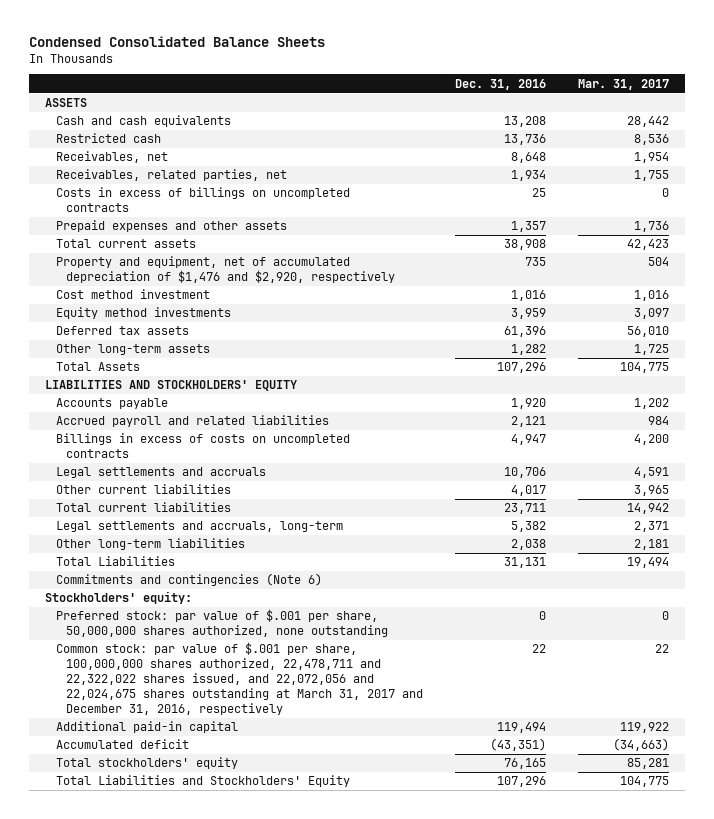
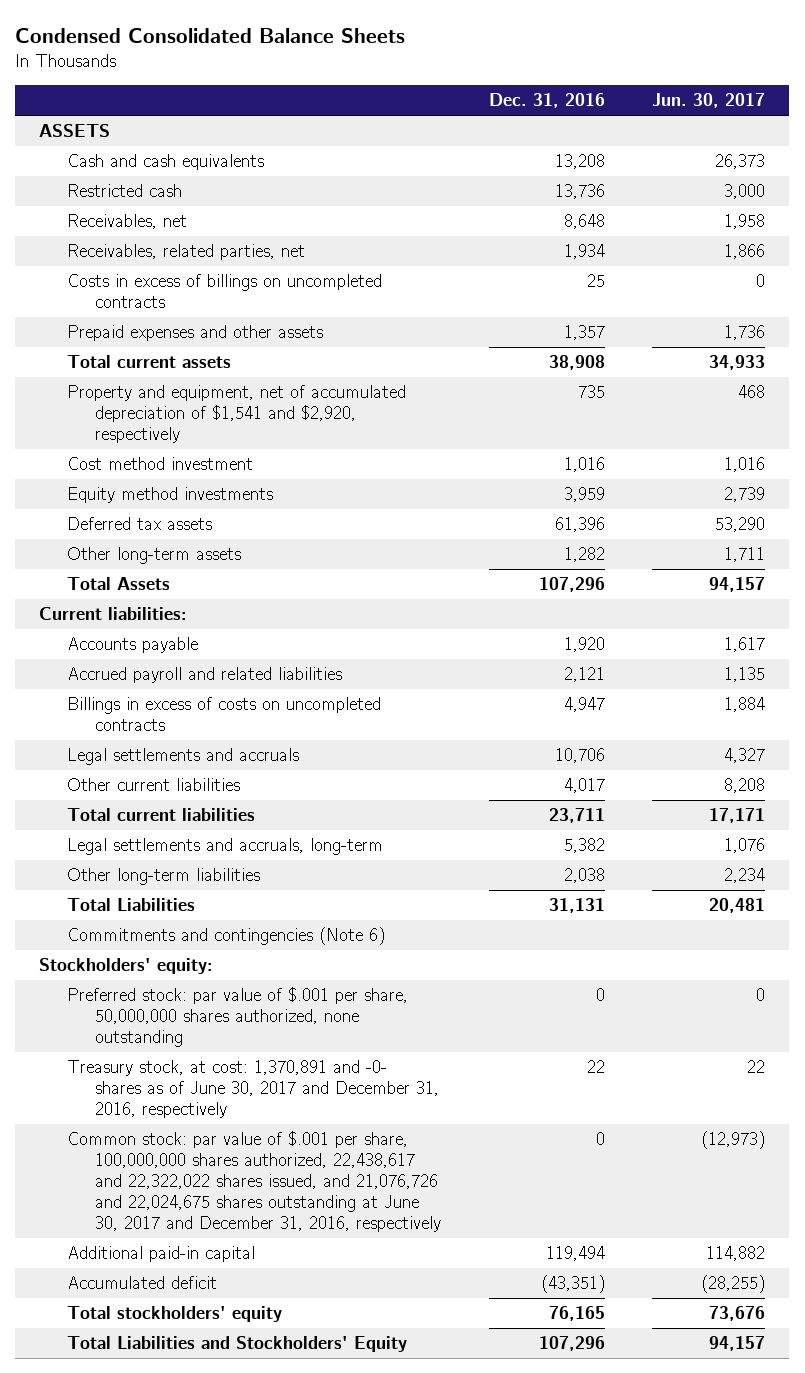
- | Dec. 31, 2016 | Mar. 31, 2017
+ | Dec. 31, 2016 | Jun. 30, 2017
- Property and equipment, net of accumulated depreciation of $1,476 and $2,920, respectively | 735 | 504
+ Property and equipment, net of accumulated depreciation of $1,541 and $2,920, respectively | 735 | 468
- LIABILITIES AND STOCKHOLDERS' EQUITY
+ Current liabilities:
- Common stock: par value of $.001 per share, 100,000,000 shares authorized, 22,478,711 and 22,322,022 shares issued, and 22,072,056 and 22,024,675 shares outstanding at March 31, 2017 and December 31, 2016, respectively | 22 | 22
+ Treasury stock, at cost: 1,370,891 and -0- shares as of June 30, 2017 and December 31, 2016, respectively | 22 | 22
+ Common stock: par value of $.001 per share, 100,000,000 shares authorized, 22,438,617 and 22,322,022 shares issued, and 21,076,726 and 22,024,675 shares outstanding at June 30, 2017 and December 31, 2016, respectively | 0 | (12,973)

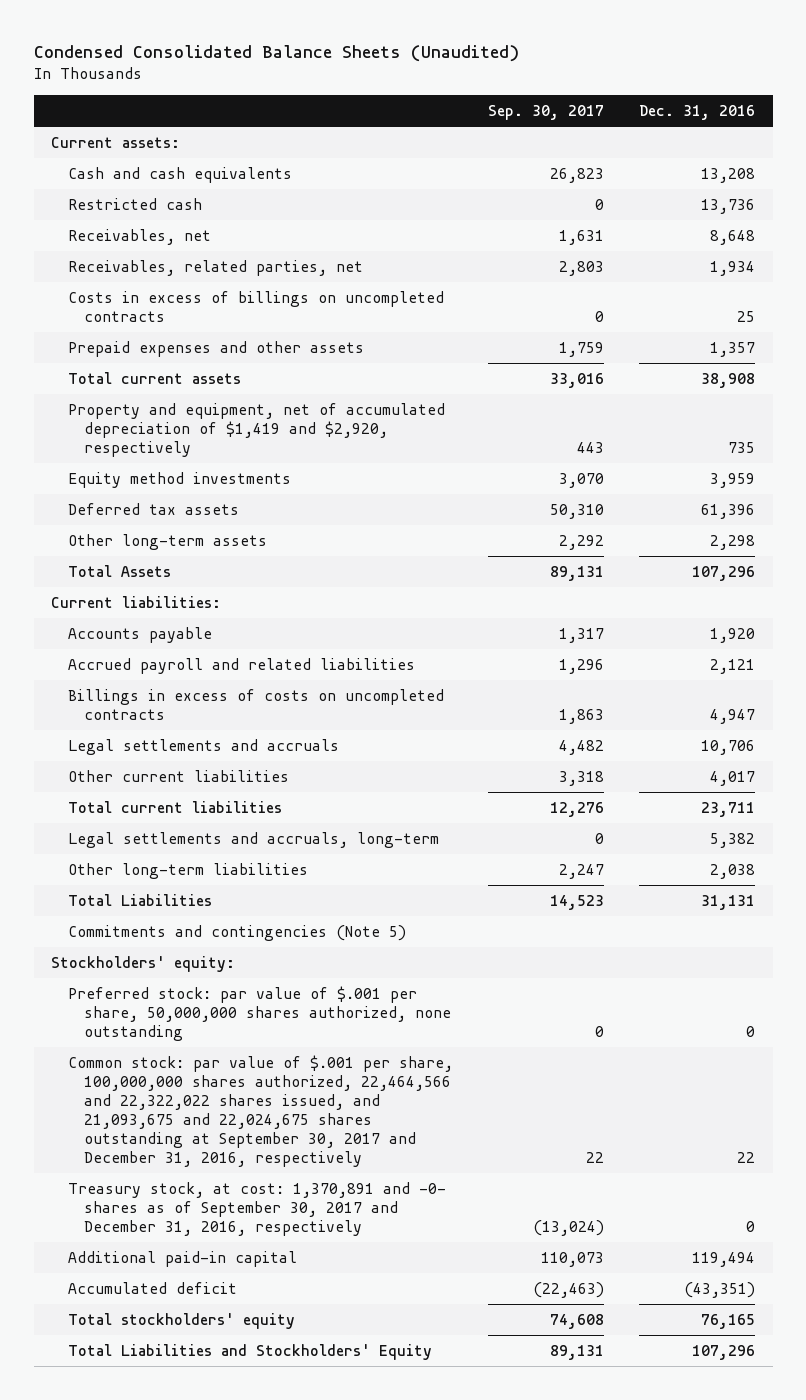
- Condensed Consolidated Balance Sheets
+ Condensed Consolidated Balance Sheets (Unaudited)
- | Dec. 31, 2016 | Jun. 30, 2017
+ | Sep. 30, 2017 | Dec. 31, 2016
- ASSETS
+ Current assets:
- Property and equipment, net of accumulated depreciation of $1,541 and $2,920, respectively | 735 | 468
- Cost method investment | 1,016 | 1,016
+ Property and equipment, net of accumulated depreciation of $1,419 and $2,920, respectively | 443 | 735
- Other long-term assets | 1,282 | 1,711
+ Other long-term assets | 2,292 | 2,298
- Commitments and contingencies (Note 6)
+ Commitments and contingencies (Note 5)
- Treasury stock, at cost: 1,370,891 and -0- shares as of June 30, 2017 and December 31, 2016, respectively | 22 | 22
- Common stock: par value of $.001 per share, 100,000,000 shares authorized, 22,438,617 and 22,322,022 shares issued, and 21,076,726 and 22,024,675 shares outstanding at June 30, 2017 and December 31, 2016, respectively | 0 | (12,973)
+ Common stock: par value of $.001 per share, 100,000,000 shares authorized, 22,464,566 and 22,322,022 shares issued, and 21,093,675 and 22,024,675 shares outstanding at September 30, 2017 and December 31, 2016, respectively | 22 | 22
+ Treasury stock, at cost: 1,370,891 and -0- shares as of September 30, 2017 and December 31, 2016, respectively | (13,024) | 0

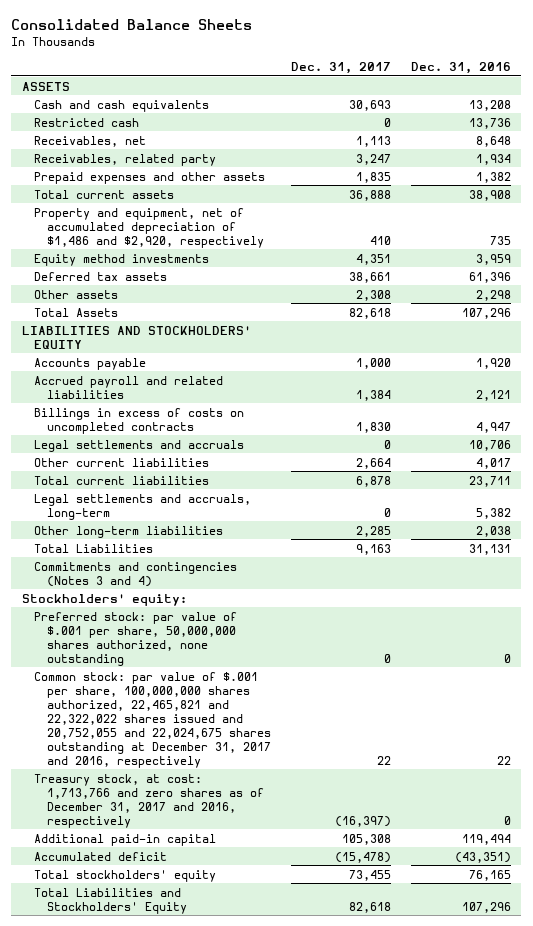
- Condensed Consolidated Balance Sheets (Unaudited)
+ Consolidated Balance Sheets
- | Sep. 30, 2017 | Dec. 31, 2016
+ | Dec. 31, 2017 | Dec. 31, 2016
- Current assets:
+ ASSETS
- Receivables, related parties, net | 2,803 | 1,934
- Costs in excess of billings on uncompleted contracts | 0 | 25
- Prepaid expenses and other assets | 1,759 | 1,357
+ Receivables, related party | 3,247 | 1,934
+ Prepaid expenses and other assets | 1,835 | 1,382
- Property and equipment, net of accumulated depreciation of $1,419 and $2,920, respectively | 443 | 735
+ Property and equipment, net of accumulated depreciation of $1,486 and $2,920, respectively | 410 | 735
- Other long-term assets | 2,292 | 2,298
+ Other assets | 2,308 | 2,298
- Current liabilities:
+ LIABILITIES AND STOCKHOLDERS' EQUITY
- Commitments and contingencies (Note 5)
+ Commitments and contingencies (Notes 3 and 4)
- Common stock: par value of $.001 per share, 100,000,000 shares authorized, 22,464,566 and 22,322,022 shares issued, and 21,093,675 and 22,024,675 shares outstanding at September 30, 2017 and December 31, 2016, respectively | 22 | 22
- Treasury stock, at cost: 1,370,891 and -0- shares as of September 30, 2017 and December 31, 2016, respectively | (13,024) | 0
+ Common stock: par value of $.001 per share, 100,000,000 shares authorized, 22,465,821 and 22,322,022 shares issued and 20,752,055 and 22,024,675 shares outstanding at December 31, 2017 and 2016, respectively | 22 | 22
+ Treasury stock, at cost: 1,713,766 and zero shares as of December 31, 2017 and 2016, respectively | (16,397) | 0

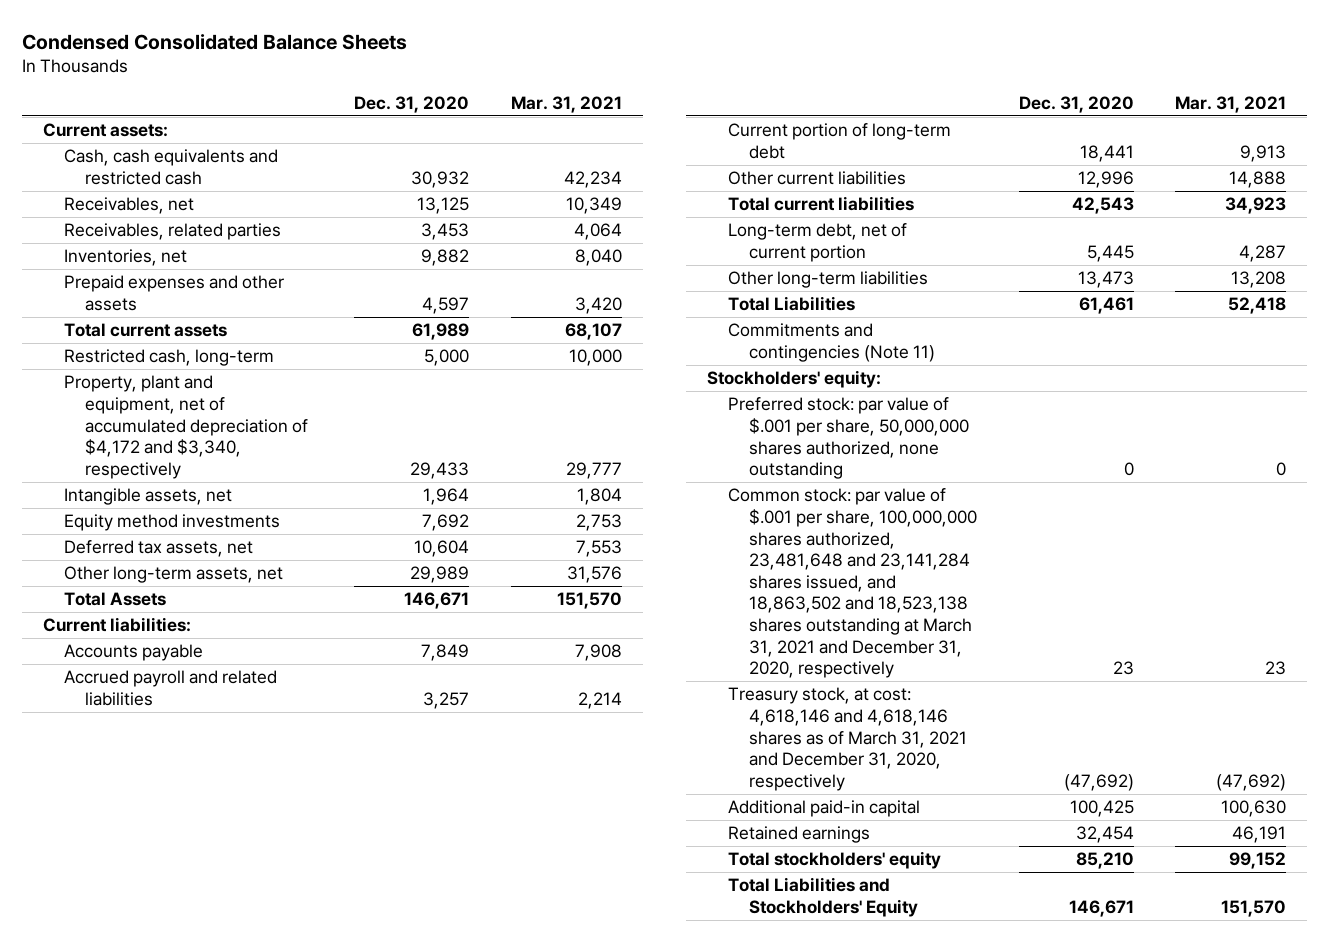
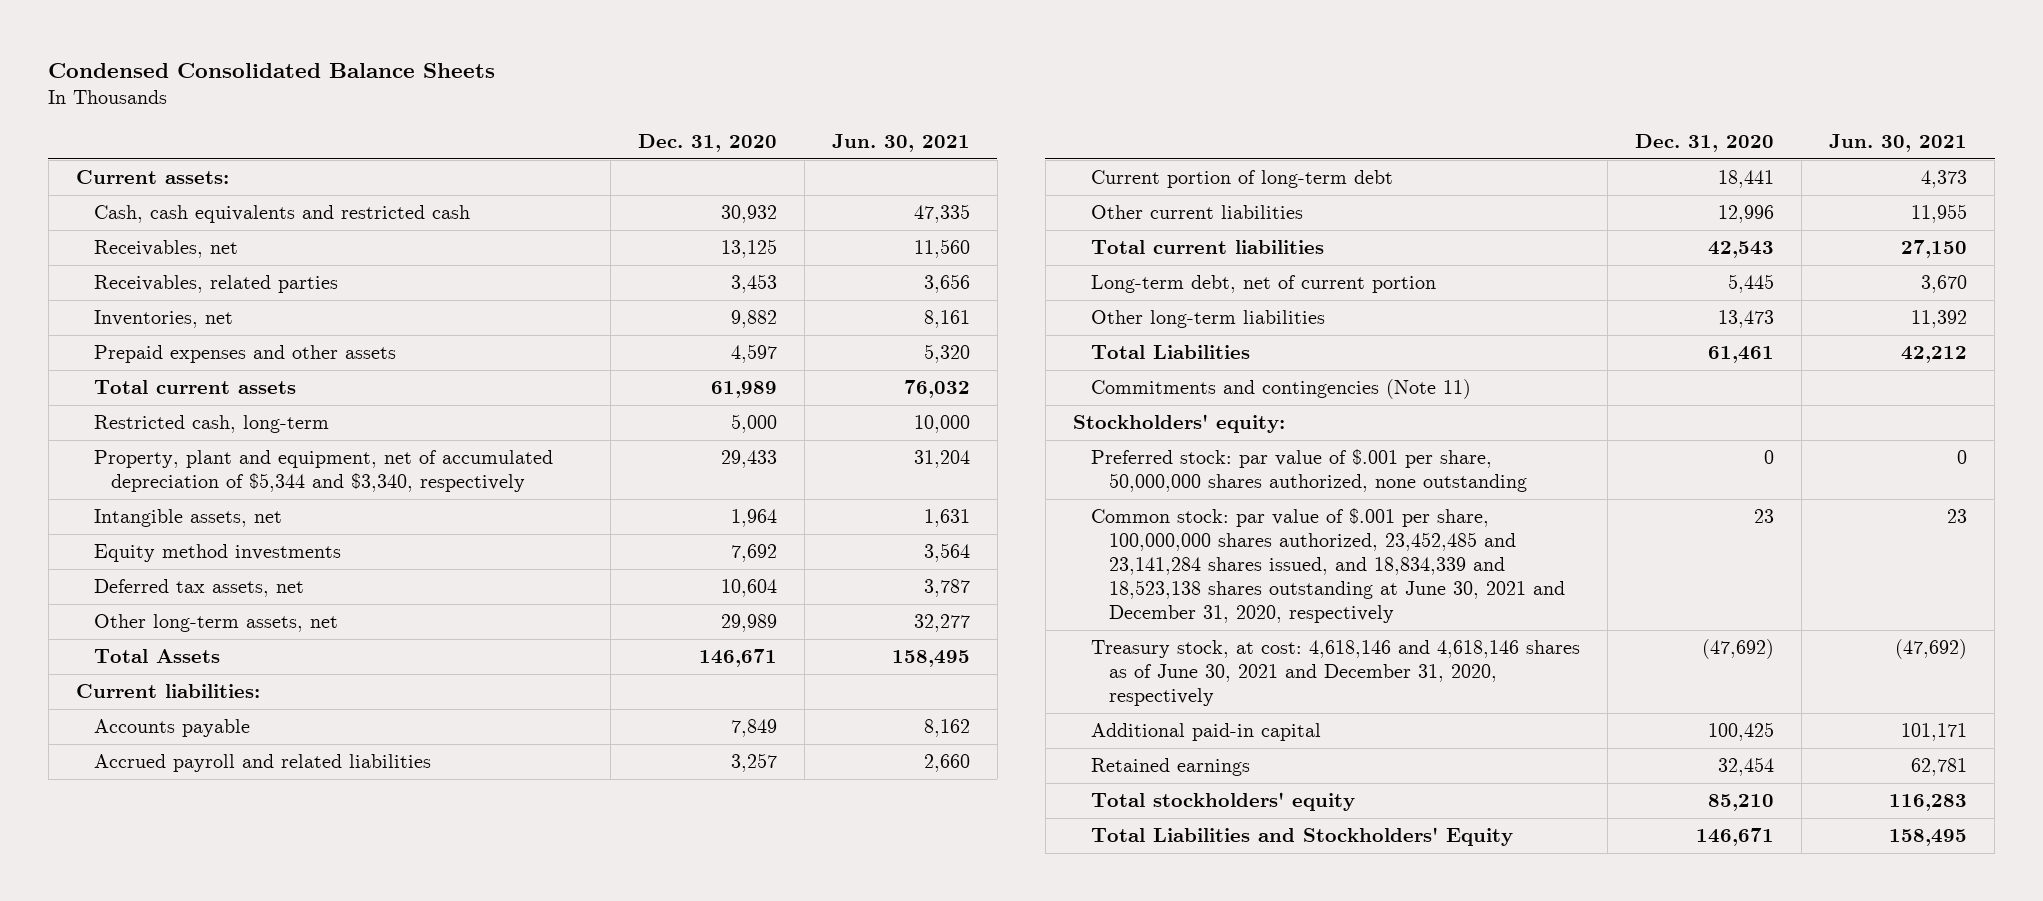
- | Dec. 31, 2020 | Mar. 31, 2021
+ | Dec. 31, 2020 | Jun. 30, 2021
- Property, plant and equipment, net of accumulated depreciation of $4,172 and $3,340, respectively | 29,433 | 29,777
+ Property, plant and equipment, net of accumulated depreciation of $5,344 and $3,340, respectively | 29,433 | 31,204
- Common stock: par value of $.001 per share, 100,000,000 shares authorized, 23,481,648 and 23,141,284 shares issued, and 18,863,502 and 18,523,138 shares outstanding at March 31, 2021 and December 31, 2020, respectively | 23 | 23
- Treasury stock, at cost: 4,618,146 and 4,618,146 shares as of March 31, 2021 and December 31, 2020, respectively | (47,692) | (47,692)
+ Common stock: par value of $.001 per share, 100,000,000 shares authorized, 23,452,485 and 23,141,284 shares issued, and 18,834,339 and 18,523,138 shares outstanding at June 30, 2021 and December 31, 2020, respectively | 23 | 23
+ Treasury stock, at cost: 4,618,146 and 4,618,146 shares as of June 30, 2021 and December 31, 2020, respectively | (47,692) | (47,692)

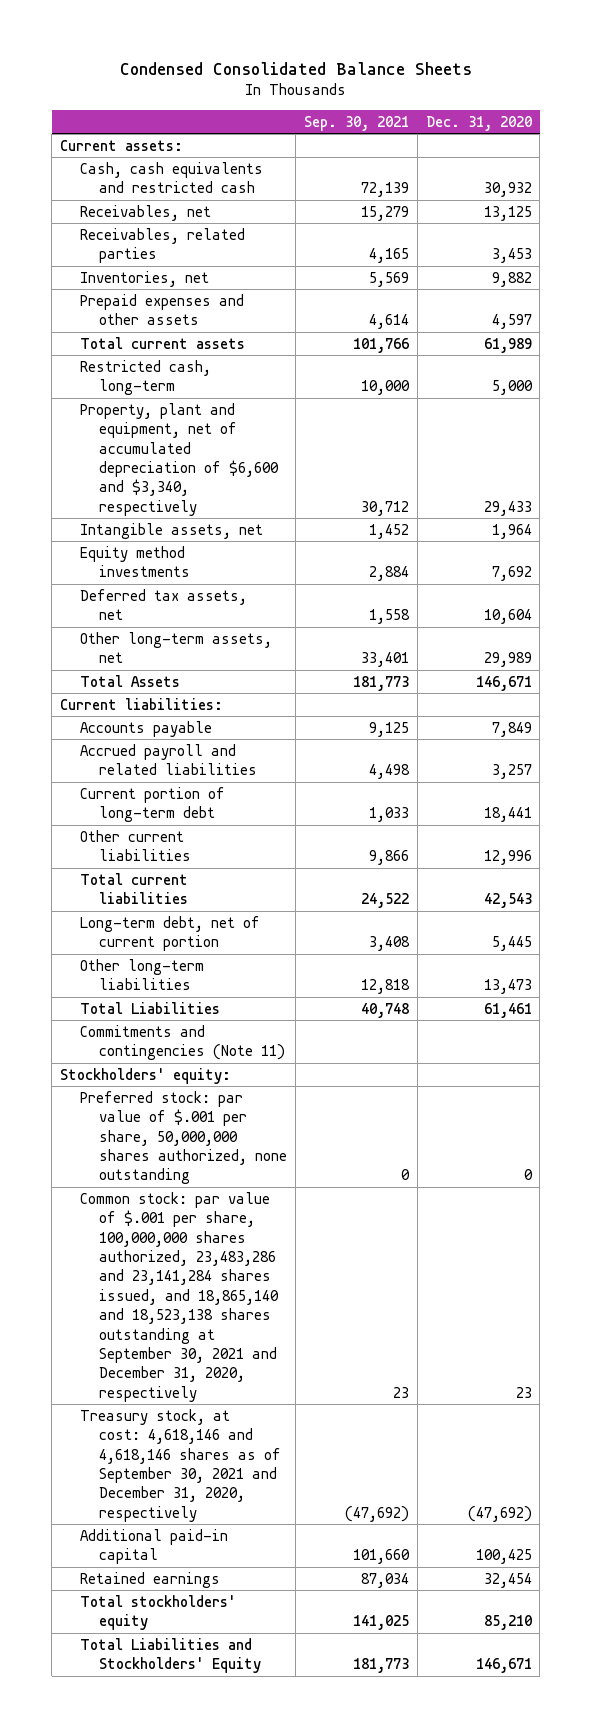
- | Dec. 31, 2020 | Jun. 30, 2021
+ | Sep. 30, 2021 | Dec. 31, 2020
- Property, plant and equipment, net of accumulated depreciation of $5,344 and $3,340, respectively | 29,433 | 31,204
+ Property, plant and equipment, net of accumulated depreciation of $6,600 and $3,340, respectively | 30,712 | 29,433
- Common stock: par value of $.001 per share, 100,000,000 shares authorized, 23,452,485 and 23,141,284 shares issued, and 18,834,339 and 18,523,138 shares outstanding at June 30, 2021 and December 31, 2020, respectively | 23 | 23
- Treasury stock, at cost: 4,618,146 and 4,618,146 shares as of June 30, 2021 and December 31, 2020, respectively | (47,692) | (47,692)
+ Common stock: par value of $.001 per share, 100,000,000 shares authorized, 23,483,286 and 23,141,284 shares issued, and 18,865,140 and 18,523,138 shares outstanding at September 30, 2021 and December 31, 2020, respectively | 23 | 23
+ Treasury stock, at cost: 4,618,146 and 4,618,146 shares as of September 30, 2021 and December 31, 2020, respectively | (47,692) | (47,692)

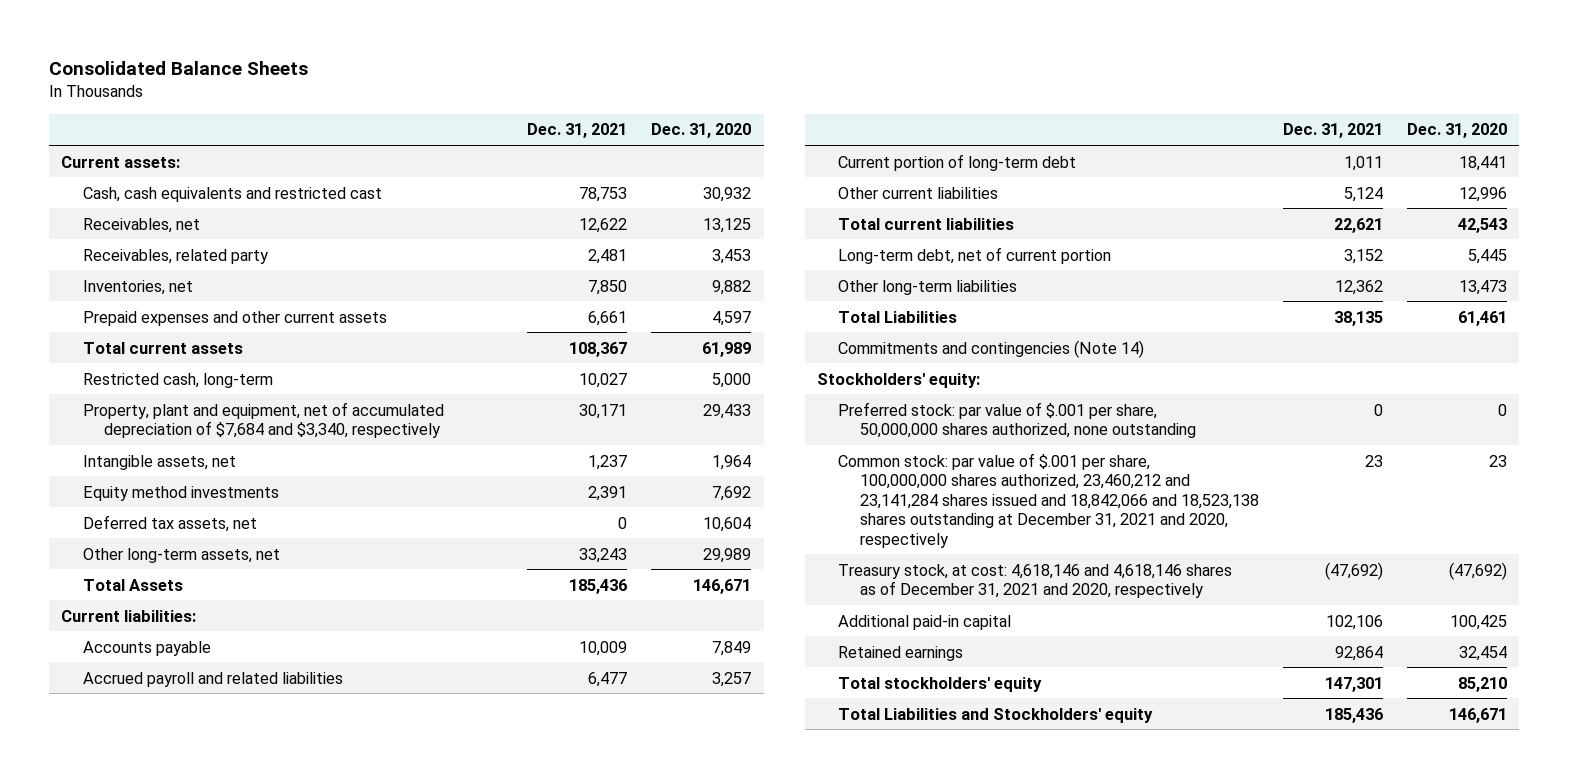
- Condensed Consolidated Balance Sheets
+ Consolidated Balance Sheets
- | Sep. 30, 2021 | Dec. 31, 2020
+ | Dec. 31, 2021 | Dec. 31, 2020
- Cash, cash equivalents and restricted cash | 72,139 | 30,932
+ Cash, cash equivalents and restricted cast | 78,753 | 30,932
- Receivables, related parties | 4,165 | 3,453
+ Receivables, related party | 2,481 | 3,453
- Prepaid expenses and other assets | 4,614 | 4,597
+ Prepaid expenses and other current assets | 6,661 | 4,597
- Property, plant and equipment, net of accumulated depreciation of $6,600 and $3,340, respectively | 30,712 | 29,433
+ Property, plant and equipment, net of accumulated depreciation of $7,684 and $3,340, respectively | 30,171 | 29,433
- Commitments and contingencies (Note 11)
+ Commitments and contingencies (Note 14)
- Common stock: par value of $.001 per share, 100,000,000 shares authorized, 23,483,286 and 23,141,284 shares issued, and 18,865,140 and 18,523,138 shares outstanding at September 30, 2021 and December 31, 2020, respectively | 23 | 23
- Treasury stock, at cost: 4,618,146 and 4,618,146 shares as of September 30, 2021 and December 31, 2020, respectively | (47,692) | (47,692)
+ Common stock: par value of $.001 per share, 100,000,000 shares authorized, 23,460,212 and 23,141,284 shares issued and 18,842,066 and 18,523,138 shares outstanding at December 31, 2021 and 2020, respectively | 23 | 23
+ Treasury stock, at cost: 4,618,146 and 4,618,146 shares as of December 31, 2021 and 2020, respectively | (47,692) | (47,692)
- Total Liabilities and Stockholders' Equity | 181,773 | 146,671
+ Total Liabilities and Stockholders' equity | 185,436 | 146,671

